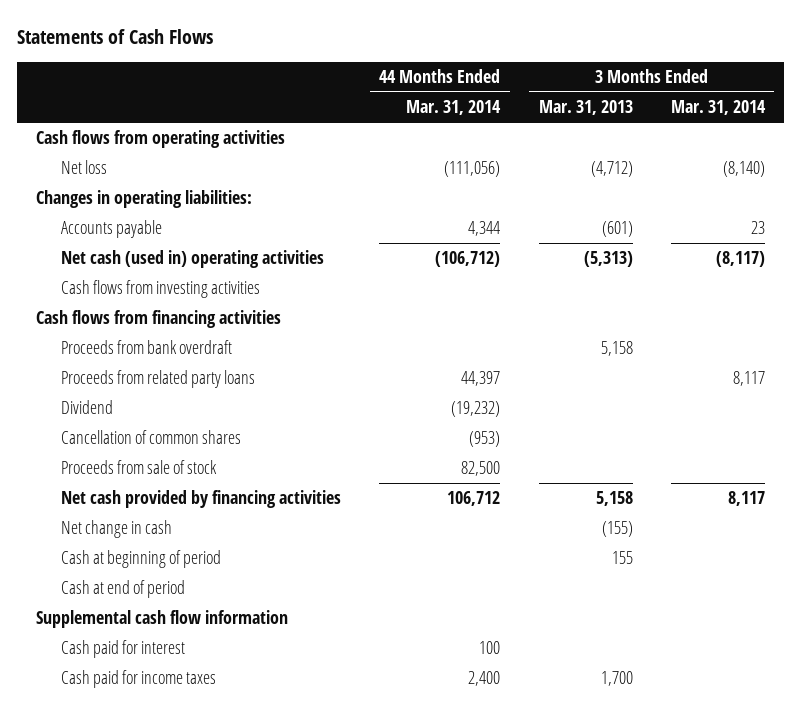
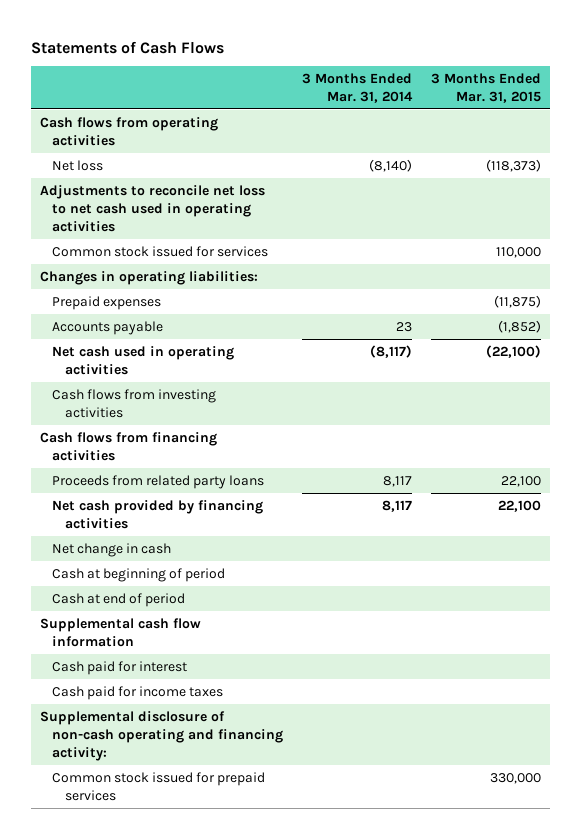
- | 44 Months Ended Mar. 31, 2014 | 3 Months Ended Mar. 31, 2013 | 3 Months Ended Mar. 31, 2014
+ | 3 Months Ended Mar. 31, 2014 | 3 Months Ended Mar. 31, 2015
+ Adjustments to reconcile net loss to net cash used in operating activities
+ Common stock issued for services | | 110,000
+ Prepaid expenses | | (11,875)
- Net cash (used in) operating activities | (106,712) | (5,313) | (8,117)
+ Net cash used in operating activities | (8,117) | (22,100)
- Proceeds from bank overdraft | | 5,158 |
- Dividend | (19,232) | |
- Cancellation of common shares | (953) | |
- Proceeds from sale of stock | 82,500 | |
+ Supplemental disclosure of non-cash operating and financing activity:
+ Common stock issued for prepaid services | | 330,000

